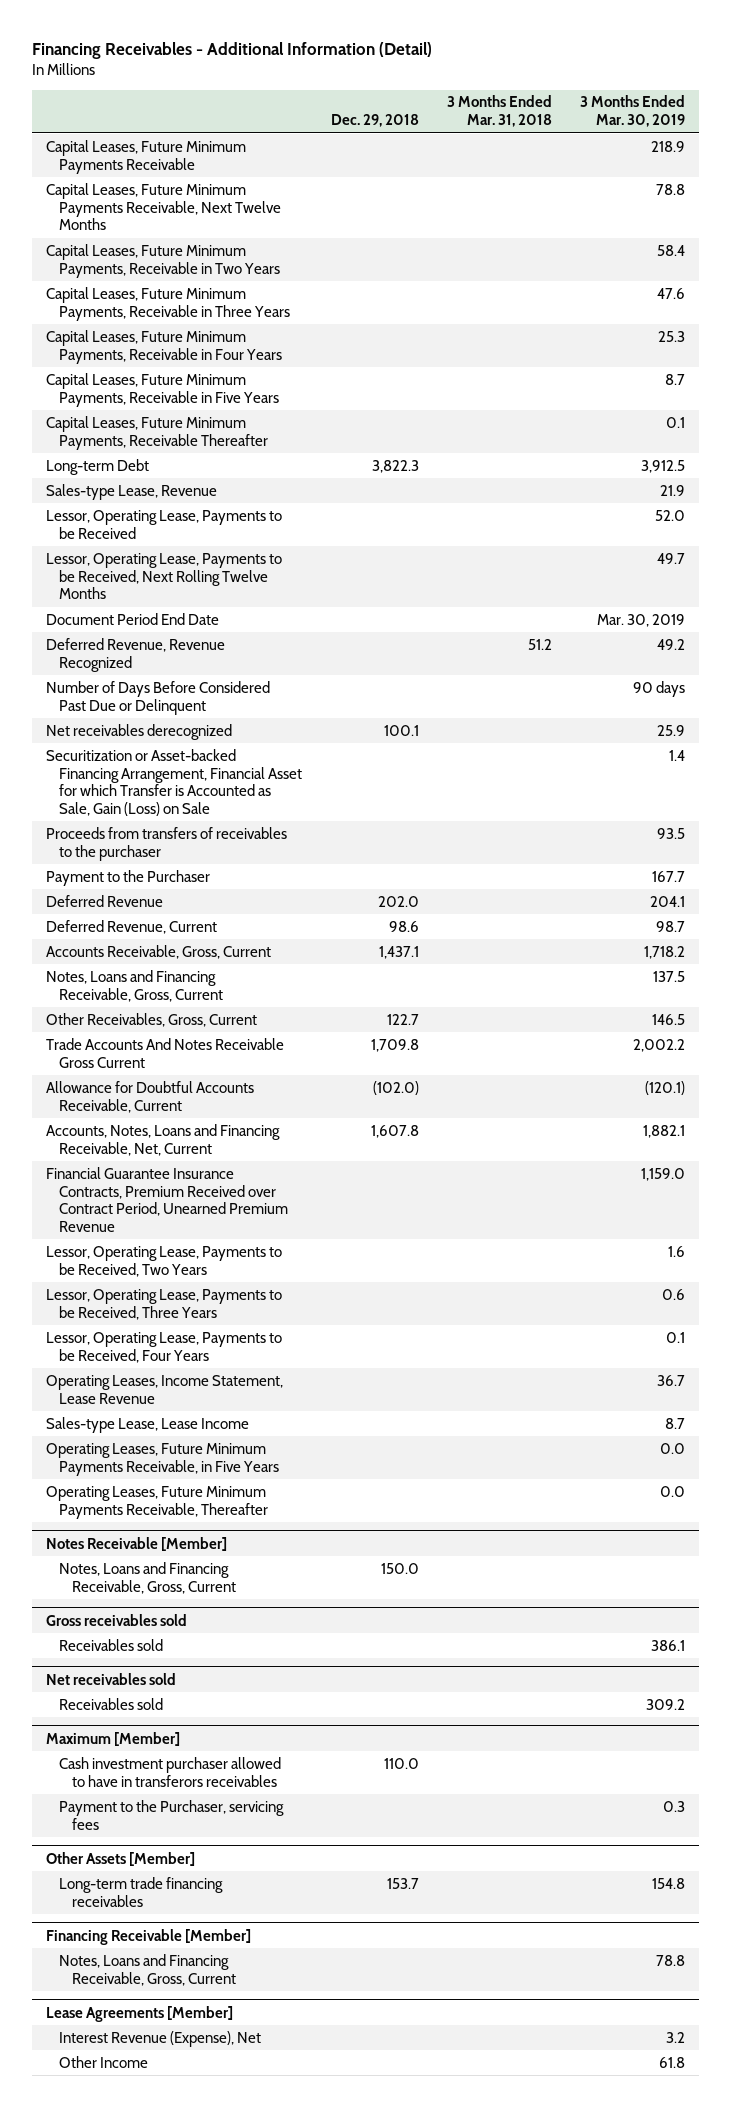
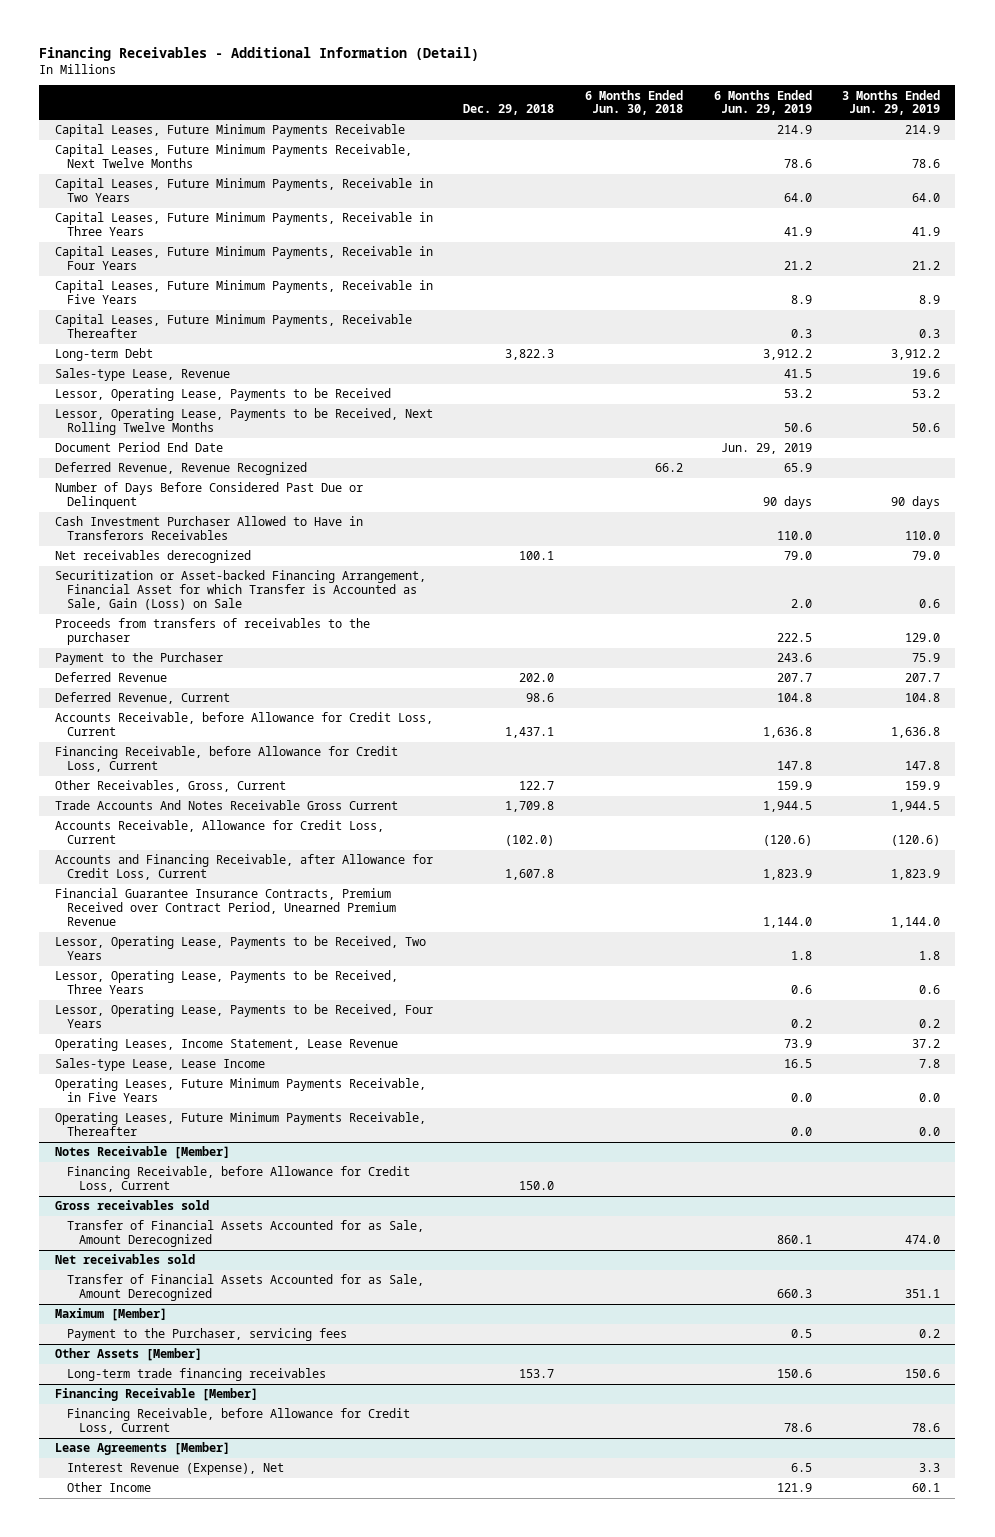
- | Dec. 29, 2018 | 3 Months Ended Mar. 31, 2018 | 3 Months Ended Mar. 30, 2019
+ | Dec. 29, 2018 | 6 Months Ended Jun. 30, 2018 | 6 Months Ended Jun. 29, 2019 | 3 Months Ended Jun. 29, 2019
+ Cash Investment Purchaser Allowed to Have in Transferors Receivables | | | 110.0 | 110.0
- Accounts Receivable, Gross, Current | 1,437.1 | | 1,718.2
- Notes, Loans and Financing Receivable, Gross, Current | | | 137.5
+ Accounts Receivable, before Allowance for Credit Loss, Current | 1,437.1 | | 1,636.8 | 1,636.8
+ Financing Receivable, before Allowance for Credit Loss, Current | | | 147.8 | 147.8
- Allowance for Doubtful Accounts Receivable, Current | (102.0) | | (120.1)
- Accounts, Notes, Loans and Financing Receivable, Net, Current | 1,607.8 | | 1,882.1
+ Accounts Receivable, Allowance for Credit Loss, Current | (102.0) | | (120.6) | (120.6)
+ Accounts and Financing Receivable, after Allowance for Credit Loss, Current | 1,607.8 | | 1,823.9 | 1,823.9
@ Notes Receivable [Member]
- Notes, Loans and Financing Receivable, Gross, Current | 150.0 | |
+ Financing Receivable, before Allowance for Credit Loss, Current | 150.0 | | |
@ Gross receivables sold
- Receivables sold | | | 386.1
+ Transfer of Financial Assets Accounted for as Sale, Amount Derecognized | | | 860.1 | 474.0
@ Net receivables sold
- Receivables sold | | | 309.2
+ Transfer of Financial Assets Accounted for as Sale, Amount Derecognized | | | 660.3 | 351.1
@ Maximum [Member]
- Cash investment purchaser allowed to have in transferors receivables | 110.0 | |
@ Financing Receivable [Member]
- Notes, Loans and Financing Receivable, Gross, Current | | | 78.8
+ Financing Receivable, before Allowance for Credit Loss, Current | | | 78.6 | 78.6

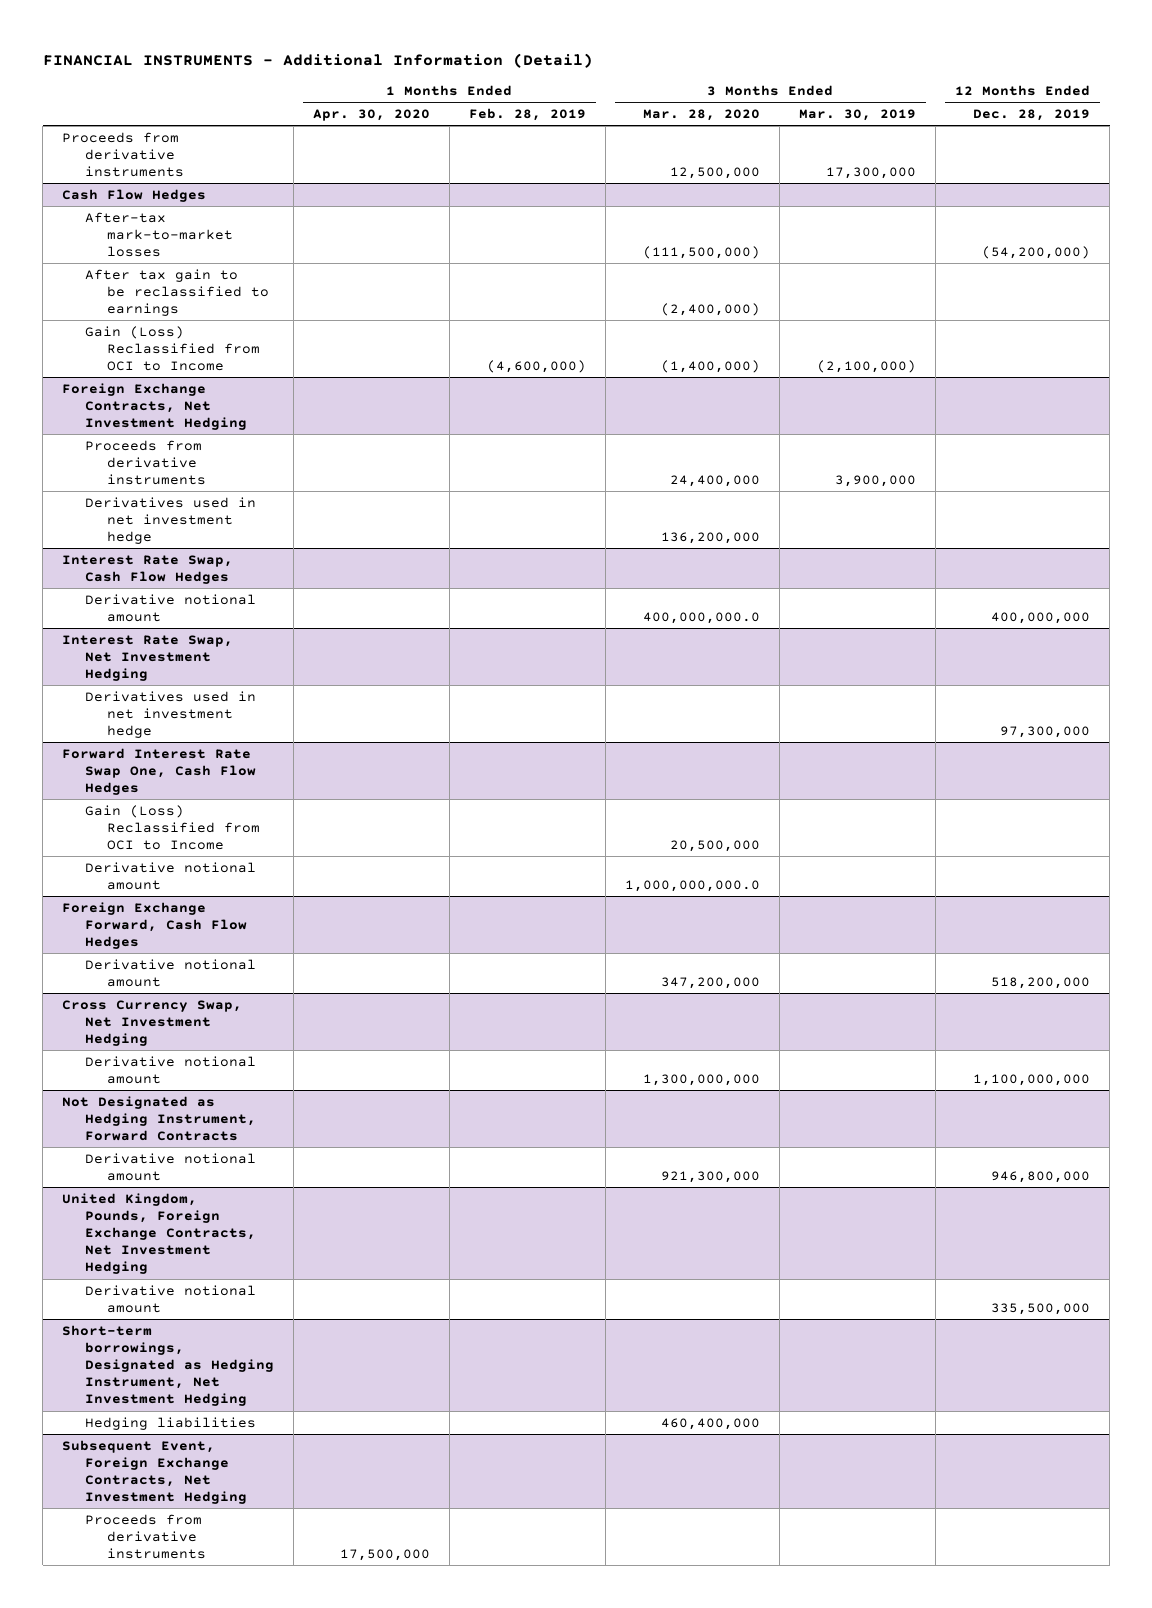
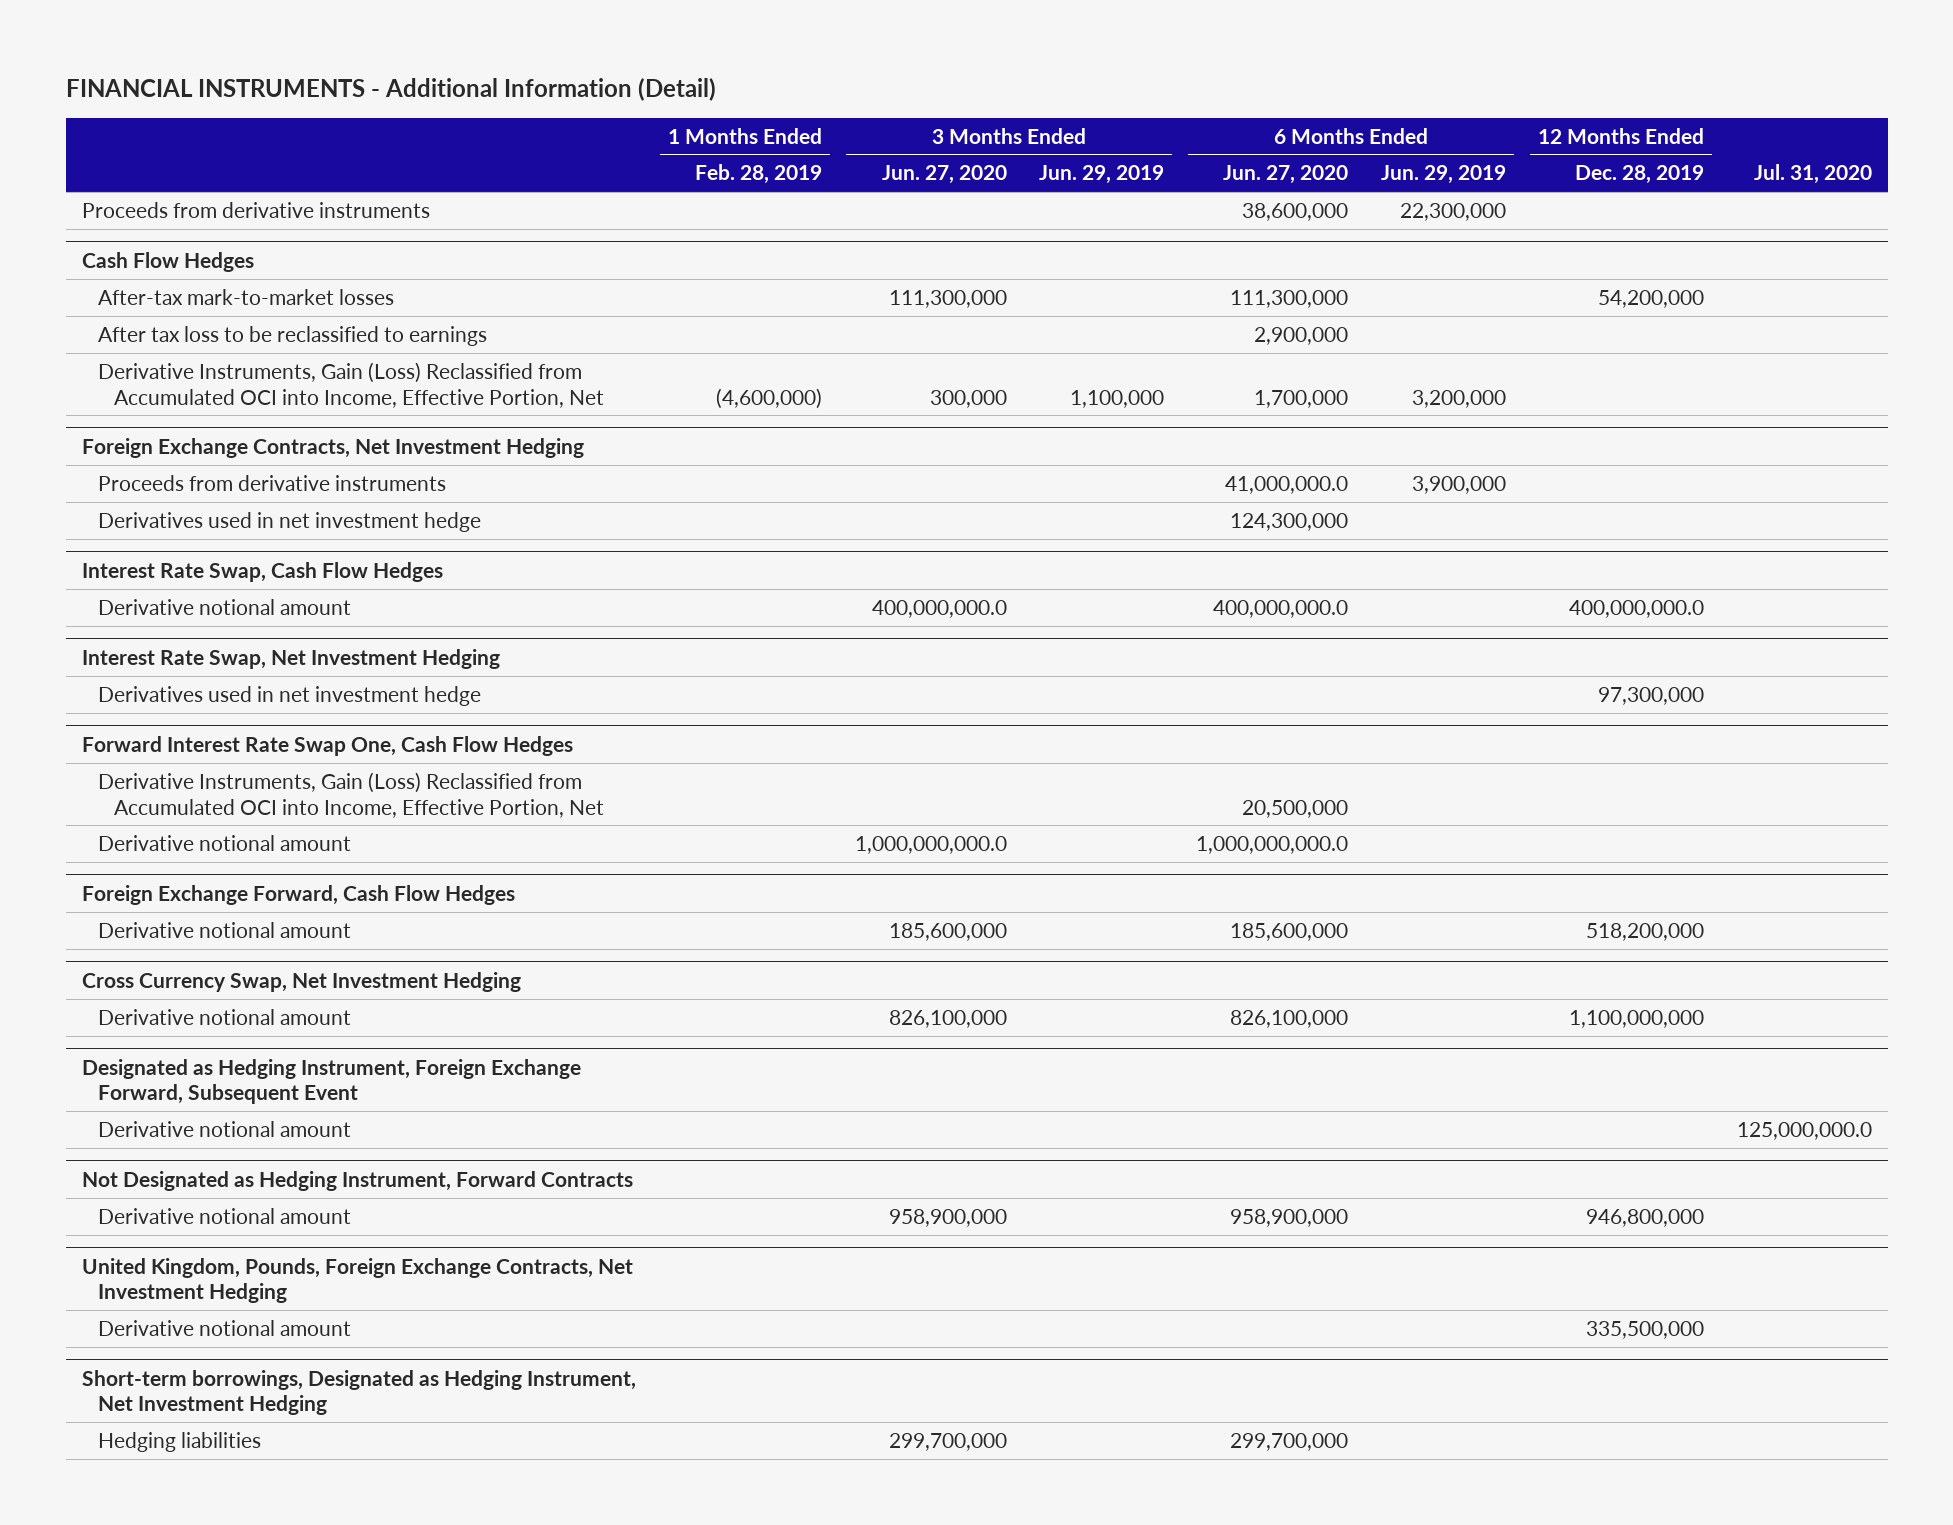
- | 1 Months Ended Apr. 30, 2020 | 1 Months Ended Feb. 28, 2019 | 3 Months Ended Mar. 28, 2020 | 3 Months Ended Mar. 30, 2019 | 12 Months Ended Dec. 28, 2019
+ | 1 Months Ended Feb. 28, 2019 | 3 Months Ended Jun. 27, 2020 | 3 Months Ended Jun. 29, 2019 | 6 Months Ended Jun. 27, 2020 | 6 Months Ended Jun. 29, 2019 | 12 Months Ended Dec. 28, 2019 | Jul. 31, 2020
@ Cash Flow Hedges
- After-tax mark-to-market losses | | | (111,500,000) | | (54,200,000)
- After tax gain to be reclassified to earnings | | | (2,400,000) | |
- Gain (Loss) Reclassified from OCI to Income | | (4,600,000) | (1,400,000) | (2,100,000) |
+ After-tax mark-to-market losses | | 111,300,000 | | 111,300,000 | | 54,200,000 |
+ After tax loss to be reclassified to earnings | | | | 2,900,000 | | |
+ Derivative Instruments, Gain (Loss) Reclassified from Accumulated OCI into Income, Effective Portion, Net | (4,600,000) | 300,000 | 1,100,000 | 1,700,000 | 3,200,000 | |
@ Interest Rate Swap, Cash Flow Hedges
- Derivative notional amount | | | 400,000,000.0 | | 400,000,000
+ Derivative notional amount | | 400,000,000.0 | | 400,000,000.0 | | 400,000,000.0 |
@ Forward Interest Rate Swap One, Cash Flow Hedges
- Gain (Loss) Reclassified from OCI to Income | | | 20,500,000 | |
+ Derivative Instruments, Gain (Loss) Reclassified from Accumulated OCI into Income, Effective Portion, Net | | | | 20,500,000 | | |
+ Designated as Hedging Instrument, Foreign Exchange Forward, Subsequent Event
+ Derivative notional amount | | | | | | | 125,000,000.0
- Subsequent Event, Foreign Exchange Contracts, Net Investment Hedging
- Proceeds from derivative instruments | 17,500,000 | | | |

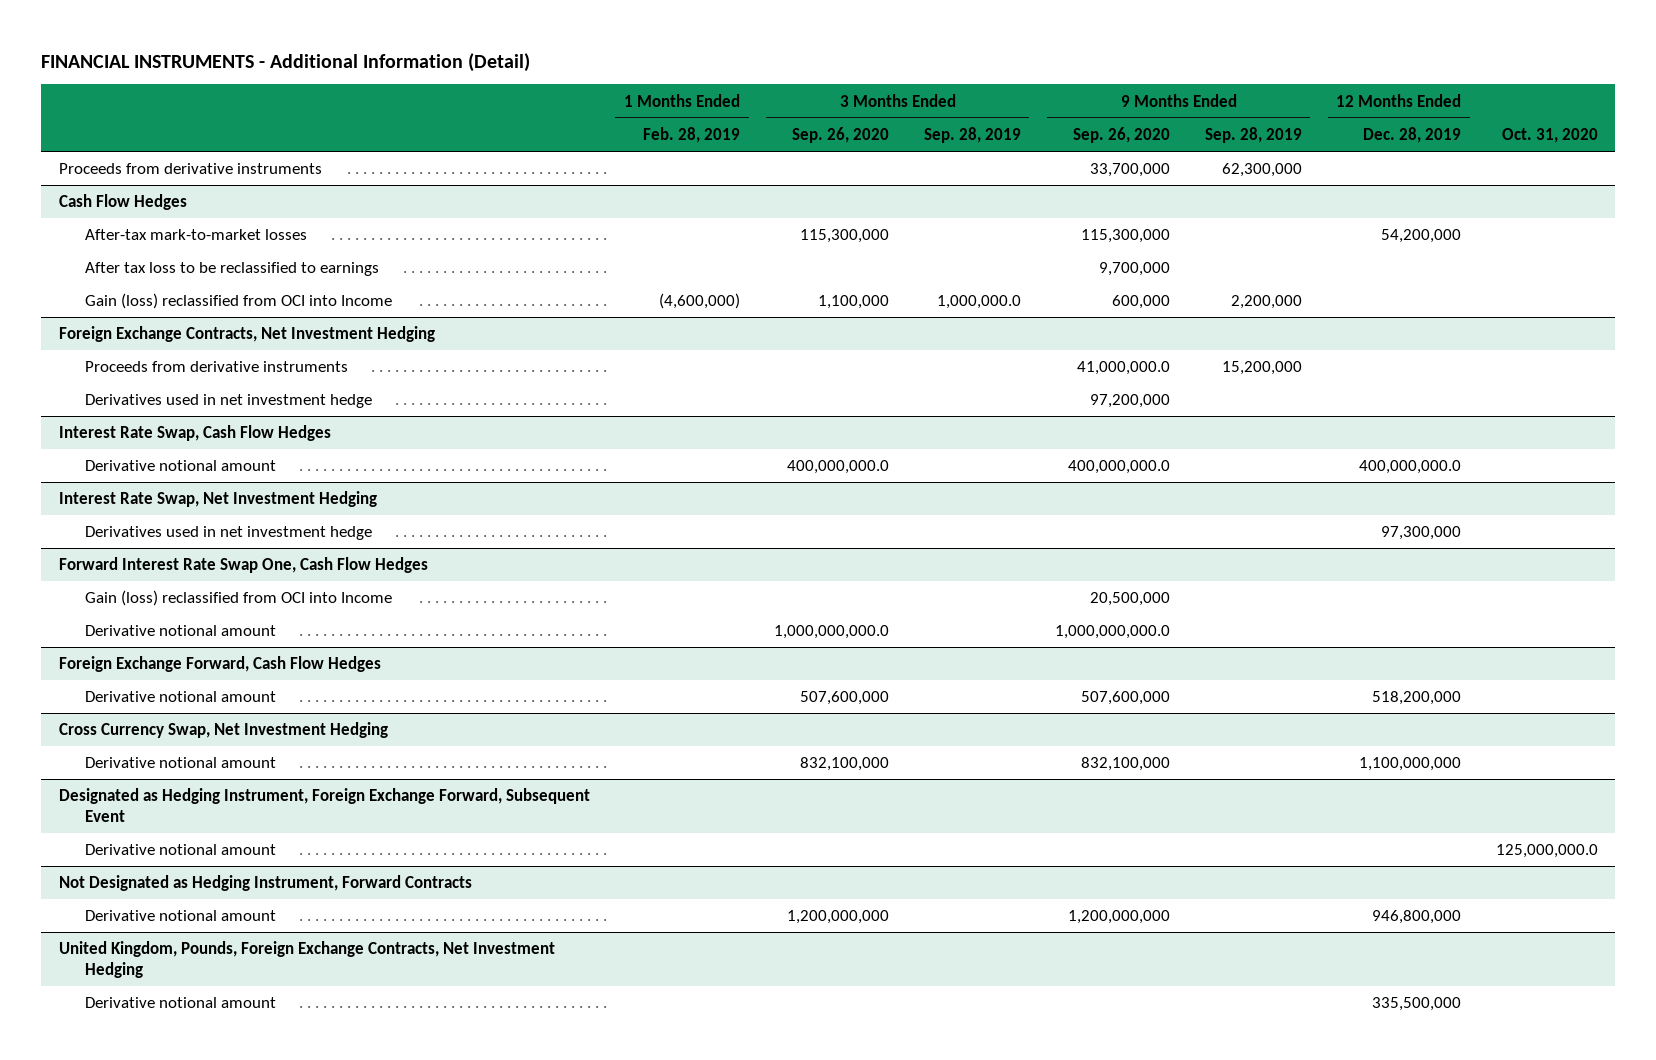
- | 1 Months Ended Feb. 28, 2019 | 3 Months Ended Jun. 27, 2020 | 3 Months Ended Jun. 29, 2019 | 6 Months Ended Jun. 27, 2020 | 6 Months Ended Jun. 29, 2019 | 12 Months Ended Dec. 28, 2019 | Jul. 31, 2020
+ | 1 Months Ended Feb. 28, 2019 | 3 Months Ended Sep. 26, 2020 | 3 Months Ended Sep. 28, 2019 | 9 Months Ended Sep. 26, 2020 | 9 Months Ended Sep. 28, 2019 | 12 Months Ended Dec. 28, 2019 | Oct. 31, 2020
@ Cash Flow Hedges
- Derivative Instruments, Gain (Loss) Reclassified from Accumulated OCI into Income, Effective Portion, Net | (4,600,000) | 300,000 | 1,100,000 | 1,700,000 | 3,200,000 | |
+ Gain (loss) reclassified from OCI into Income | (4,600,000) | 1,100,000 | 1,000,000.0 | 600,000 | 2,200,000 | |
@ Forward Interest Rate Swap One, Cash Flow Hedges
- Derivative Instruments, Gain (Loss) Reclassified from Accumulated OCI into Income, Effective Portion, Net | | | | 20,500,000 | | |
+ Gain (loss) reclassified from OCI into Income | | | | 20,500,000 | | |
- Short-term borrowings, Designated as Hedging Instrument, Net Investment Hedging
- Hedging liabilities | | 299,700,000 | | 299,700,000 | | |

